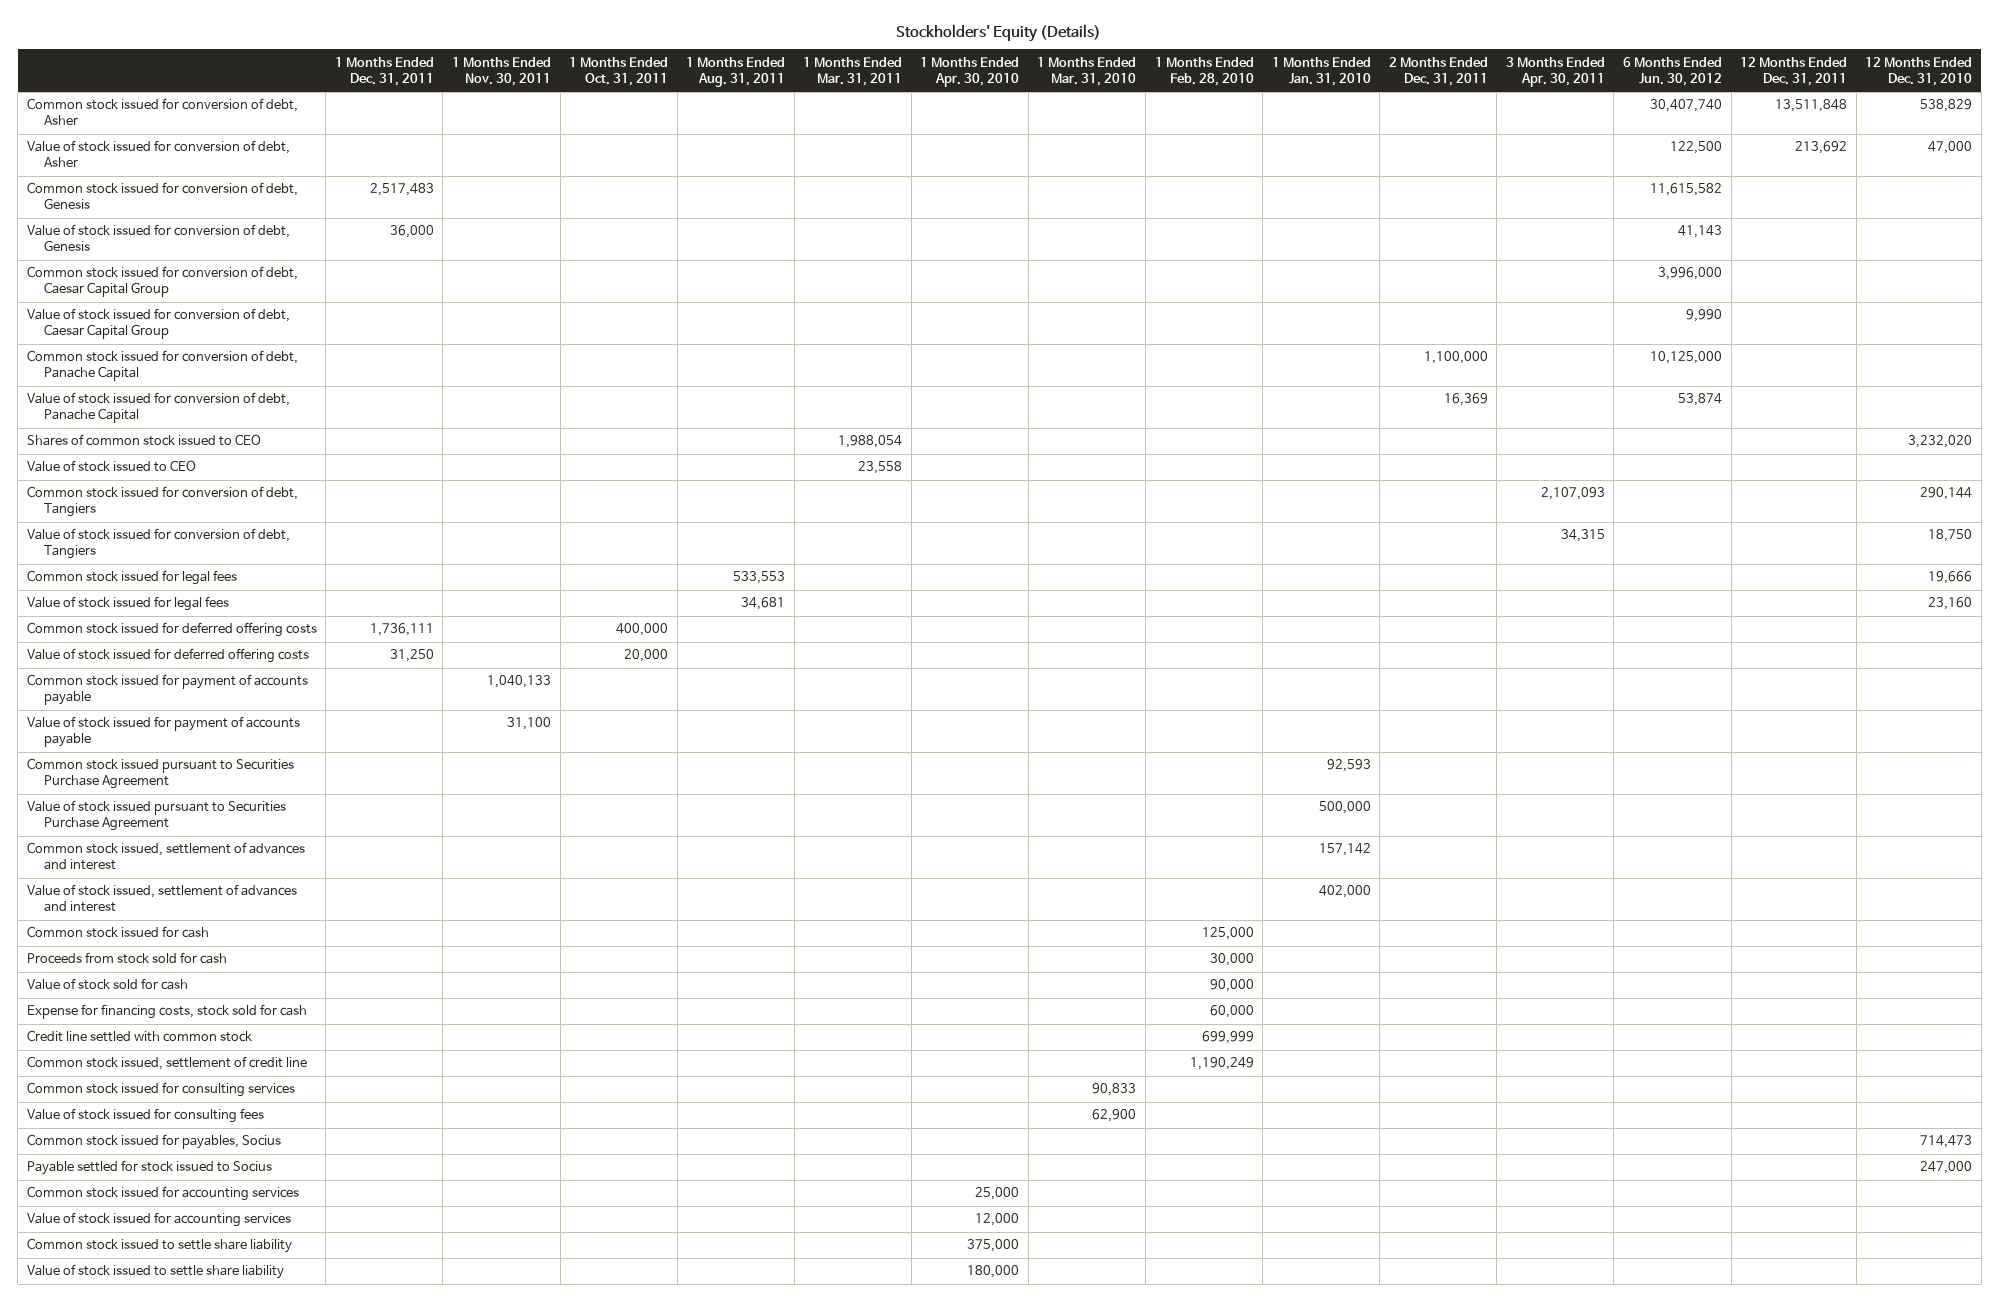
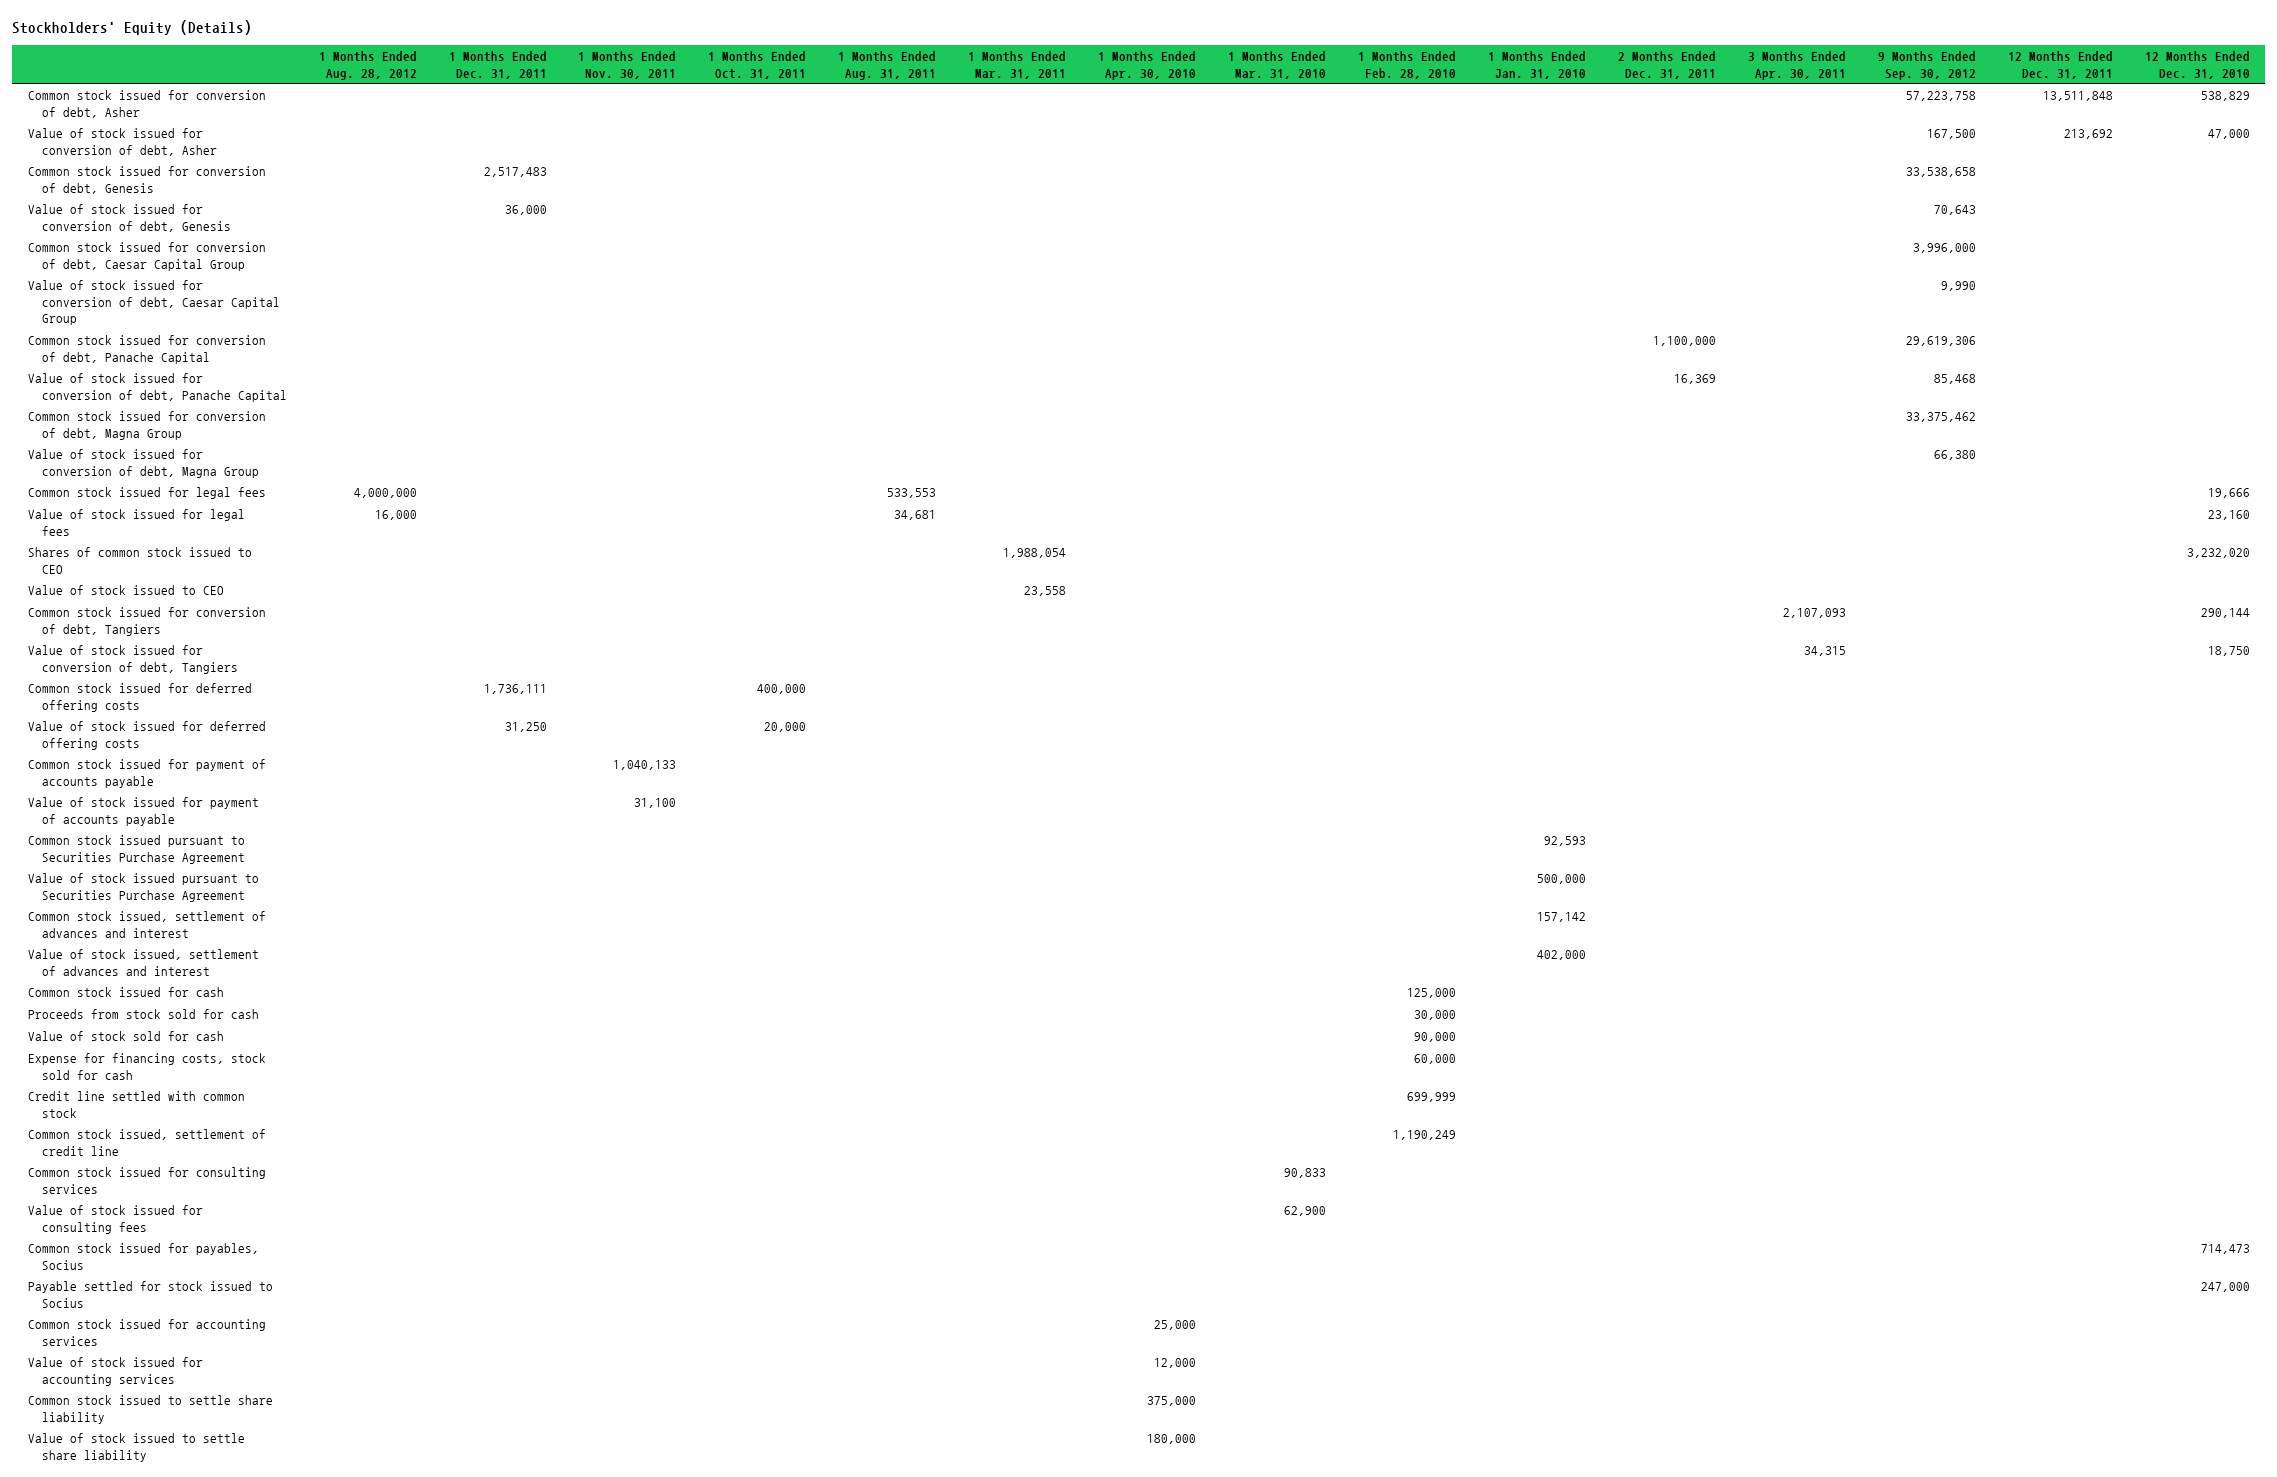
- | 1 Months Ended Dec. 31, 2011 | 1 Months Ended Nov. 30, 2011 | 1 Months Ended Oct. 31, 2011 | 1 Months Ended Aug. 31, 2011 | 1 Months Ended Mar. 31, 2011 | 1 Months Ended Apr. 30, 2010 | 1 Months Ended Mar. 31, 2010 | 1 Months Ended Feb. 28, 2010 | 1 Months Ended Jan. 31, 2010 | 2 Months Ended Dec. 31, 2011 | 3 Months Ended Apr. 30, 2011 | 6 Months Ended Jun. 30, 2012 | 12 Months Ended Dec. 31, 2011 | 12 Months Ended Dec. 31, 2010
+ | 1 Months Ended Aug. 28, 2012 | 1 Months Ended Dec. 31, 2011 | 1 Months Ended Nov. 30, 2011 | 1 Months Ended Oct. 31, 2011 | 1 Months Ended Aug. 31, 2011 | 1 Months Ended Mar. 31, 2011 | 1 Months Ended Apr. 30, 2010 | 1 Months Ended Mar. 31, 2010 | 1 Months Ended Feb. 28, 2010 | 1 Months Ended Jan. 31, 2010 | 2 Months Ended Dec. 31, 2011 | 3 Months Ended Apr. 30, 2011 | 9 Months Ended Sep. 30, 2012 | 12 Months Ended Dec. 31, 2011 | 12 Months Ended Dec. 31, 2010
+ Common stock issued for conversion of debt, Magna Group | | | | | | | | | | | | | 33,375,462 | |
+ Value of stock issued for conversion of debt, Magna Group | | | | | | | | | | | | | 66,380 | |
moved up: Common stock issued for legal fees | 4,000,000 | | | | 533,553 | | | | | | | | | | 19,666
moved up: Value of stock issued for legal fees | 16,000 | | | | 34,681 | | | | | | | | | | 23,160

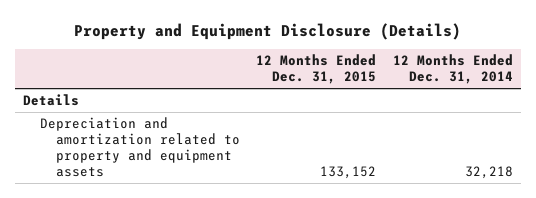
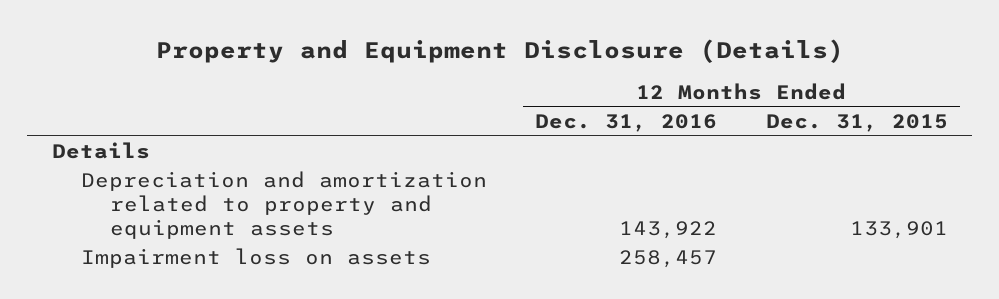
- | 12 Months Ended Dec. 31, 2015 | 12 Months Ended Dec. 31, 2014
+ | 12 Months Ended Dec. 31, 2016 | 12 Months Ended Dec. 31, 2015
- Depreciation and amortization related to property and equipment assets | 133,152 | 32,218
+ Depreciation and amortization related to property and equipment assets | 143,922 | 133,901
+ Impairment loss on assets | 258,457 |

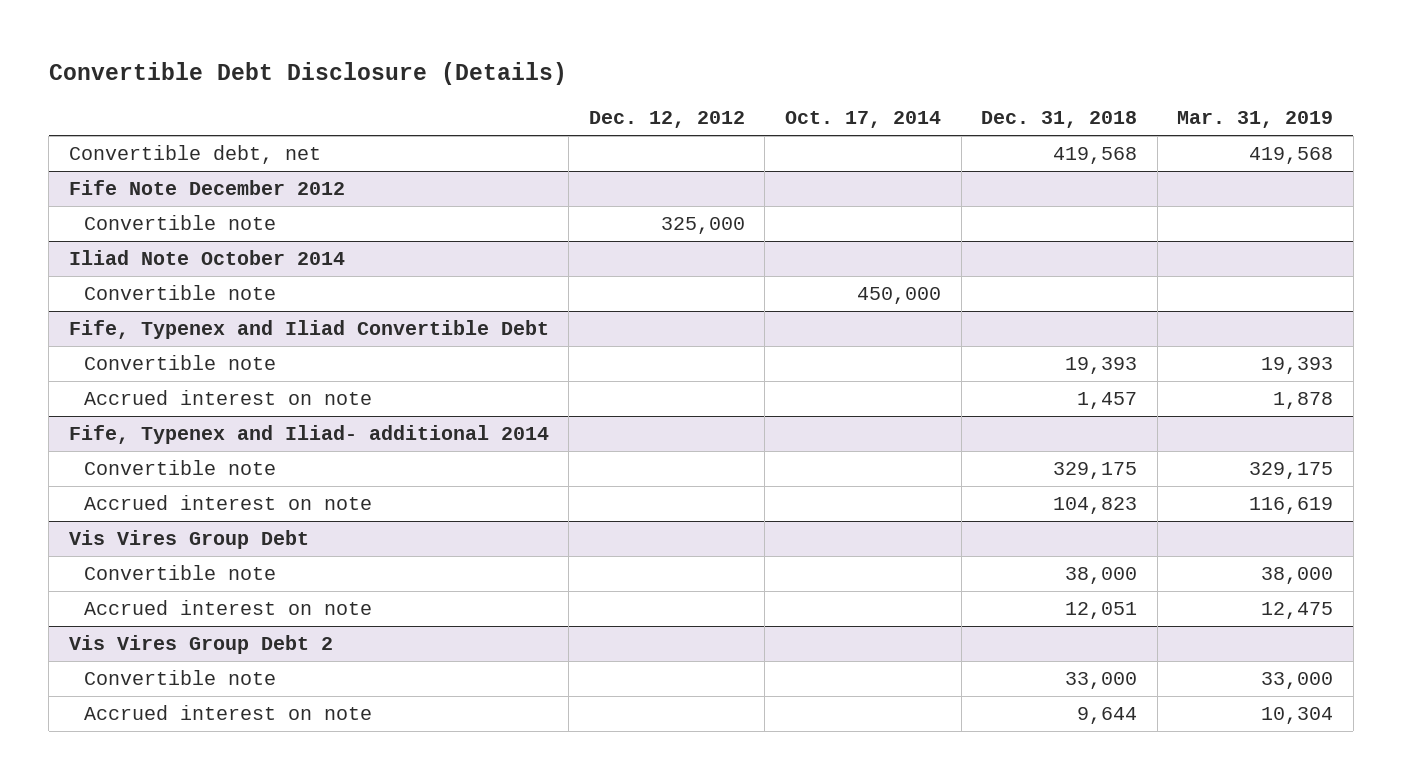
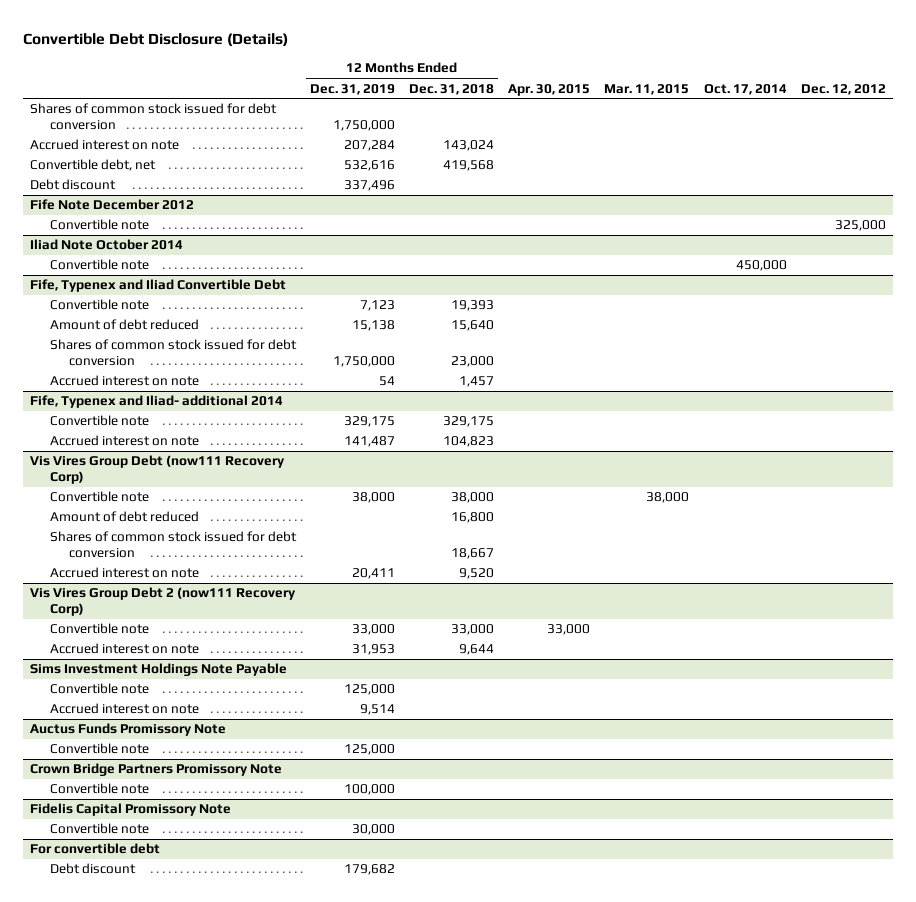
- | Dec. 12, 2012 | Oct. 17, 2014 | Dec. 31, 2018 | Mar. 31, 2019
+ | 12 Months Ended Dec. 31, 2019 | 12 Months Ended Dec. 31, 2018 | Apr. 30, 2015 | Mar. 11, 2015 | Oct. 17, 2014 | Dec. 12, 2012
+ Shares of common stock issued for debt conversion | 1,750,000 | | | | |
+ Accrued interest on note | 207,284 | 143,024 | | | |
+ Debt discount | 337,496 | | | | |
@ Fife, Typenex and Iliad Convertible Debt
+ Amount of debt reduced | 15,138 | 15,640 | | | |
+ Shares of common stock issued for debt conversion | 1,750,000 | 23,000 | | | |
- Vis Vires Group Debt
+ Vis Vires Group Debt (now111 Recovery Corp)
+ Amount of debt reduced | | 16,800 | | | |
+ Shares of common stock issued for debt conversion | | 18,667 | | | |
- Vis Vires Group Debt 2
+ Vis Vires Group Debt 2 (now111 Recovery Corp)
+ Sims Investment Holdings Note Payable
+ Convertible note | 125,000 | | | | |
+ Accrued interest on note | 9,514 | | | | |
+ Auctus Funds Promissory Note
+ Convertible note | 125,000 | | | | |
+ Crown Bridge Partners Promissory Note
+ Convertible note | 100,000 | | | | |
+ Fidelis Capital Promissory Note
+ Convertible note | 30,000 | | | | |
+ For convertible debt
+ Debt discount | 179,682 | | | | |

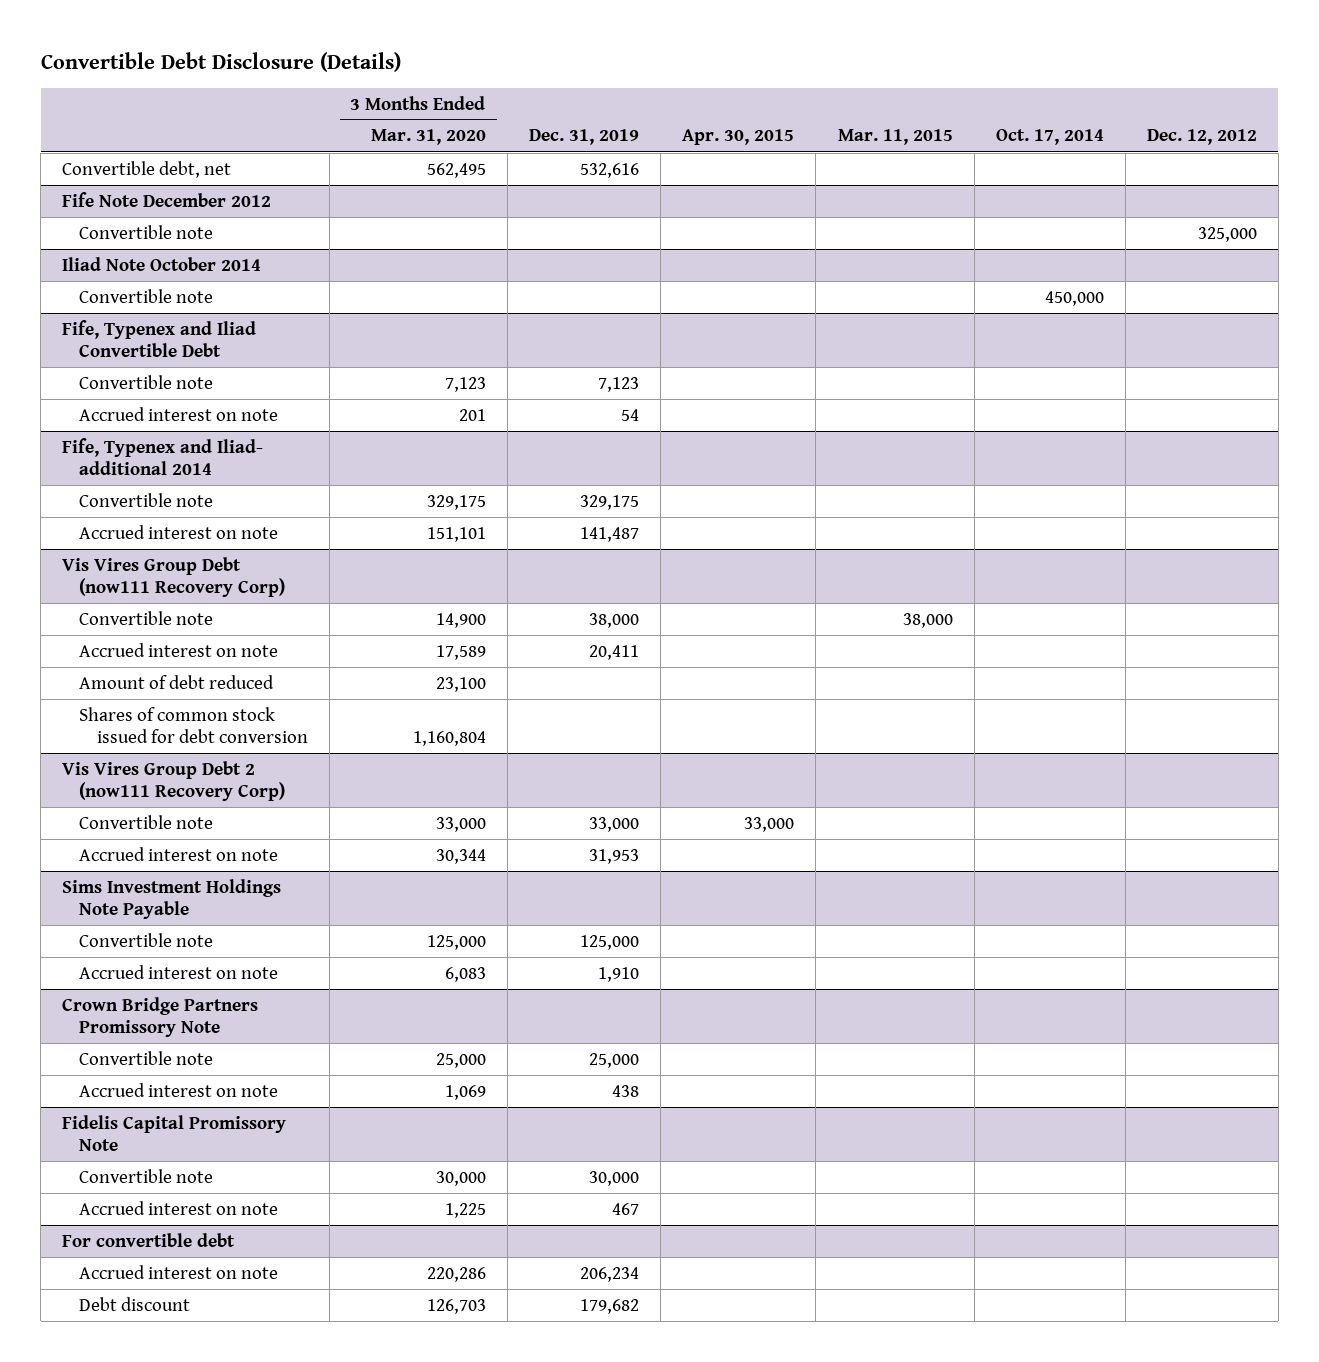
- | 12 Months Ended Dec. 31, 2019 | 12 Months Ended Dec. 31, 2018 | Apr. 30, 2015 | Mar. 11, 2015 | Oct. 17, 2014 | Dec. 12, 2012
+ | 3 Months Ended Mar. 31, 2020 | Dec. 31, 2019 | Apr. 30, 2015 | Mar. 11, 2015 | Oct. 17, 2014 | Dec. 12, 2012
- Shares of common stock issued for debt conversion | 1,750,000 | | | | |
- Accrued interest on note | 207,284 | 143,024 | | | |
- Debt discount | 337,496 | | | | |
@ Fife, Typenex and Iliad Convertible Debt
- Amount of debt reduced | 15,138 | 15,640 | | | |
- Shares of common stock issued for debt conversion | 1,750,000 | 23,000 | | | |
@ Vis Vires Group Debt (now111 Recovery Corp)
moved up: Accrued interest on note | 17,589 | 20,411 | | | |
- Auctus Funds Promissory Note
- Convertible note | 125,000 | | | | |
@ Crown Bridge Partners Promissory Note
+ Accrued interest on note | 1,069 | 438 | | | |
@ Fidelis Capital Promissory Note
+ Accrued interest on note | 1,225 | 467 | | | |
@ For convertible debt
+ Accrued interest on note | 220,286 | 206,234 | | | |

